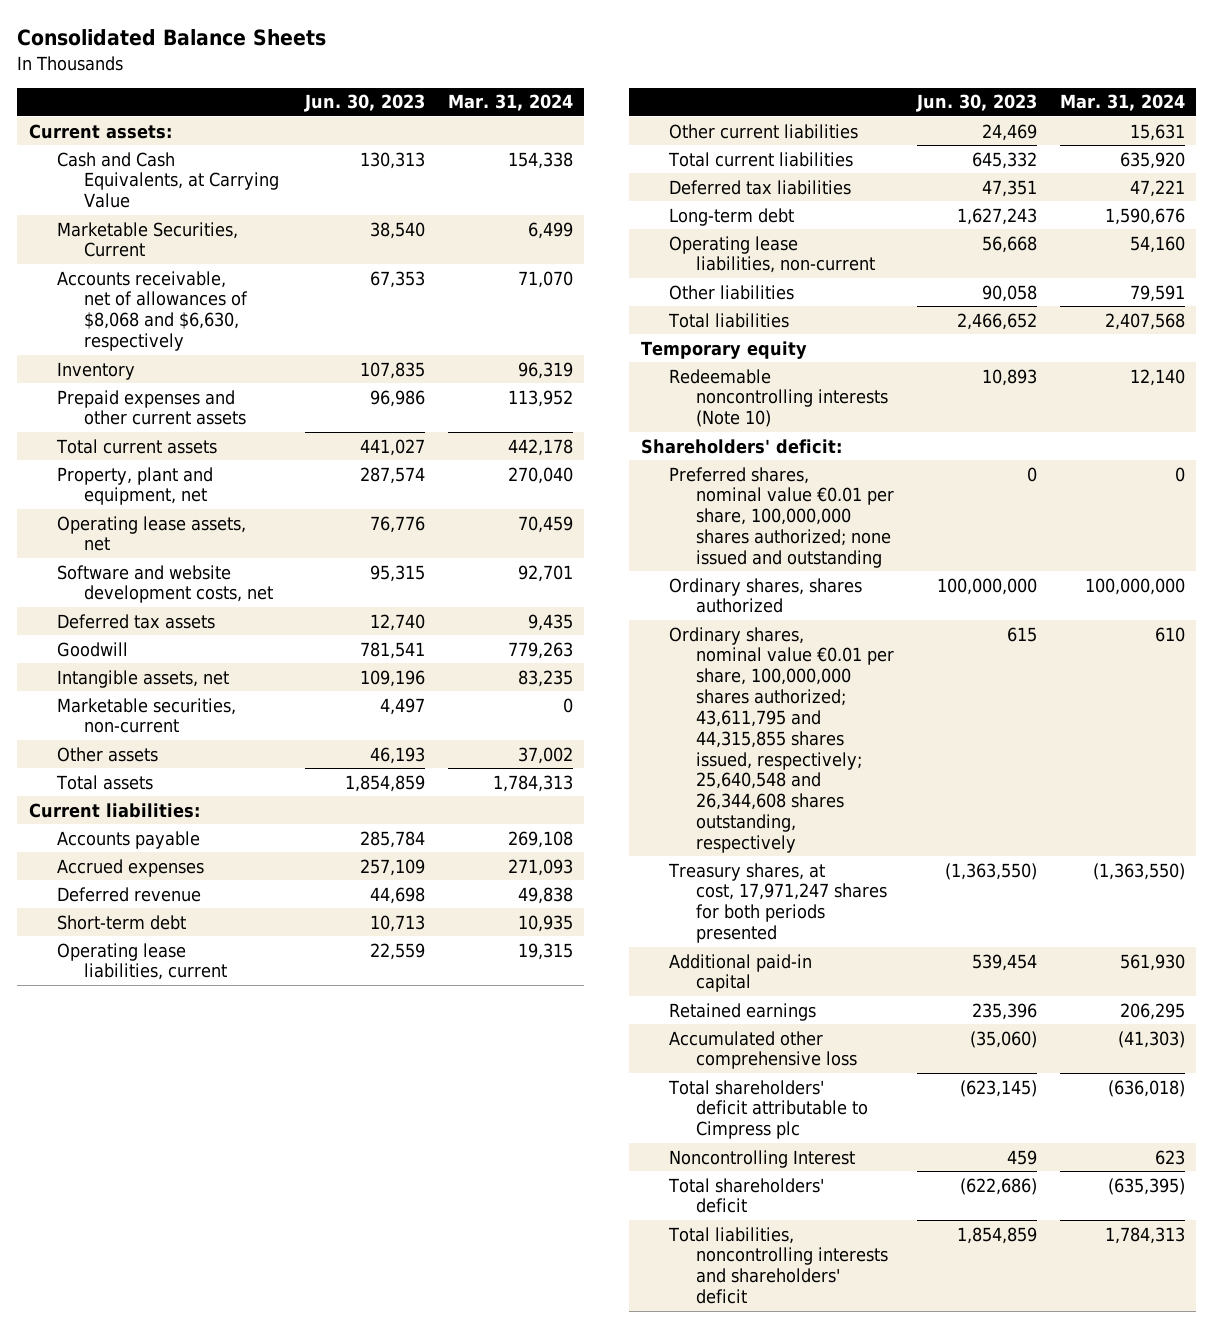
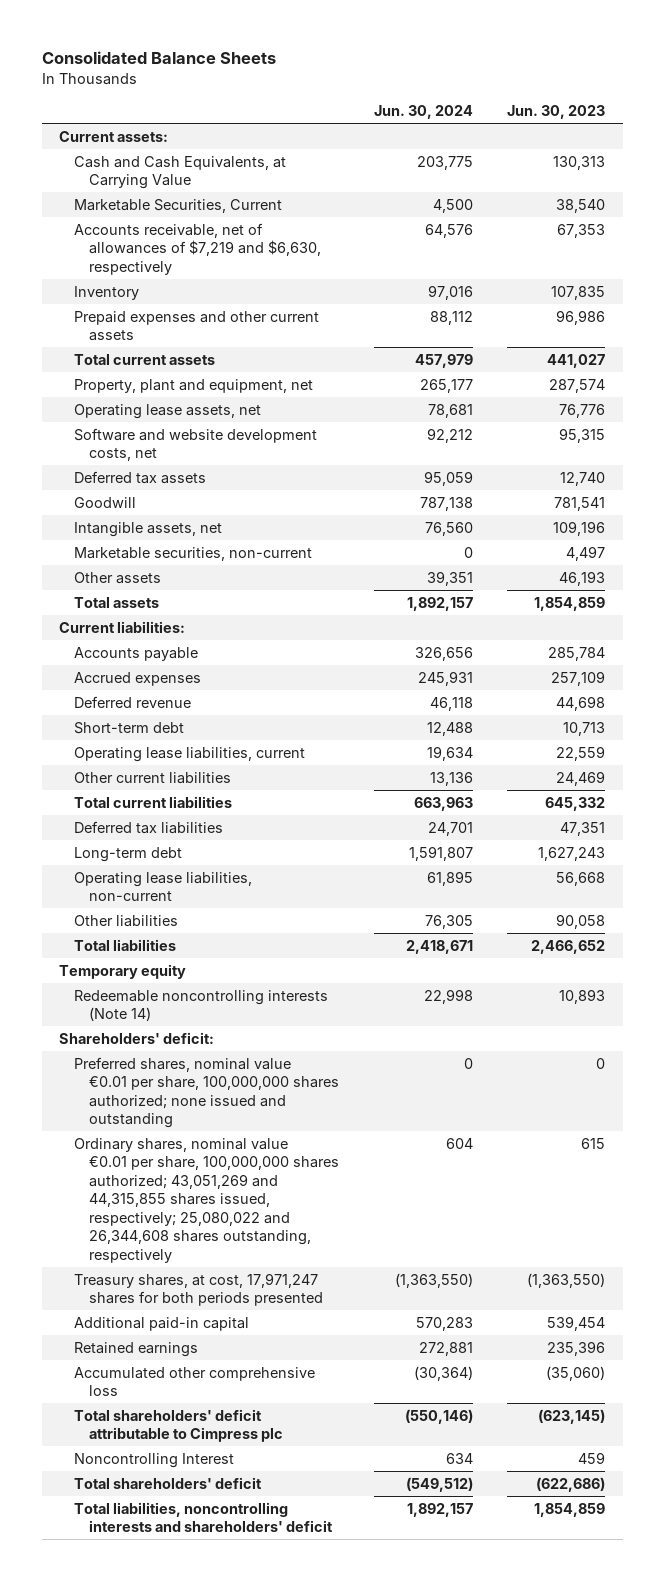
- | Jun. 30, 2023 | Mar. 31, 2024
+ | Jun. 30, 2024 | Jun. 30, 2023
- Accounts receivable, net of allowances of $8,068 and $6,630, respectively | 67,353 | 71,070
+ Accounts receivable, net of allowances of $7,219 and $6,630, respectively | 64,576 | 67,353
- Redeemable noncontrolling interests (Note 10) | 10,893 | 12,140
+ Redeemable noncontrolling interests (Note 14) | 22,998 | 10,893
- Ordinary shares, shares authorized | 100,000,000 | 100,000,000
- Ordinary shares, nominal value €0.01 per share, 100,000,000 shares authorized; 43,611,795 and 44,315,855 shares issued, respectively; 25,640,548 and 26,344,608 shares outstanding, respectively | 615 | 610
+ Ordinary shares, nominal value €0.01 per share, 100,000,000 shares authorized; 43,051,269 and 44,315,855 shares issued, respectively; 25,080,022 and 26,344,608 shares outstanding, respectively | 604 | 615

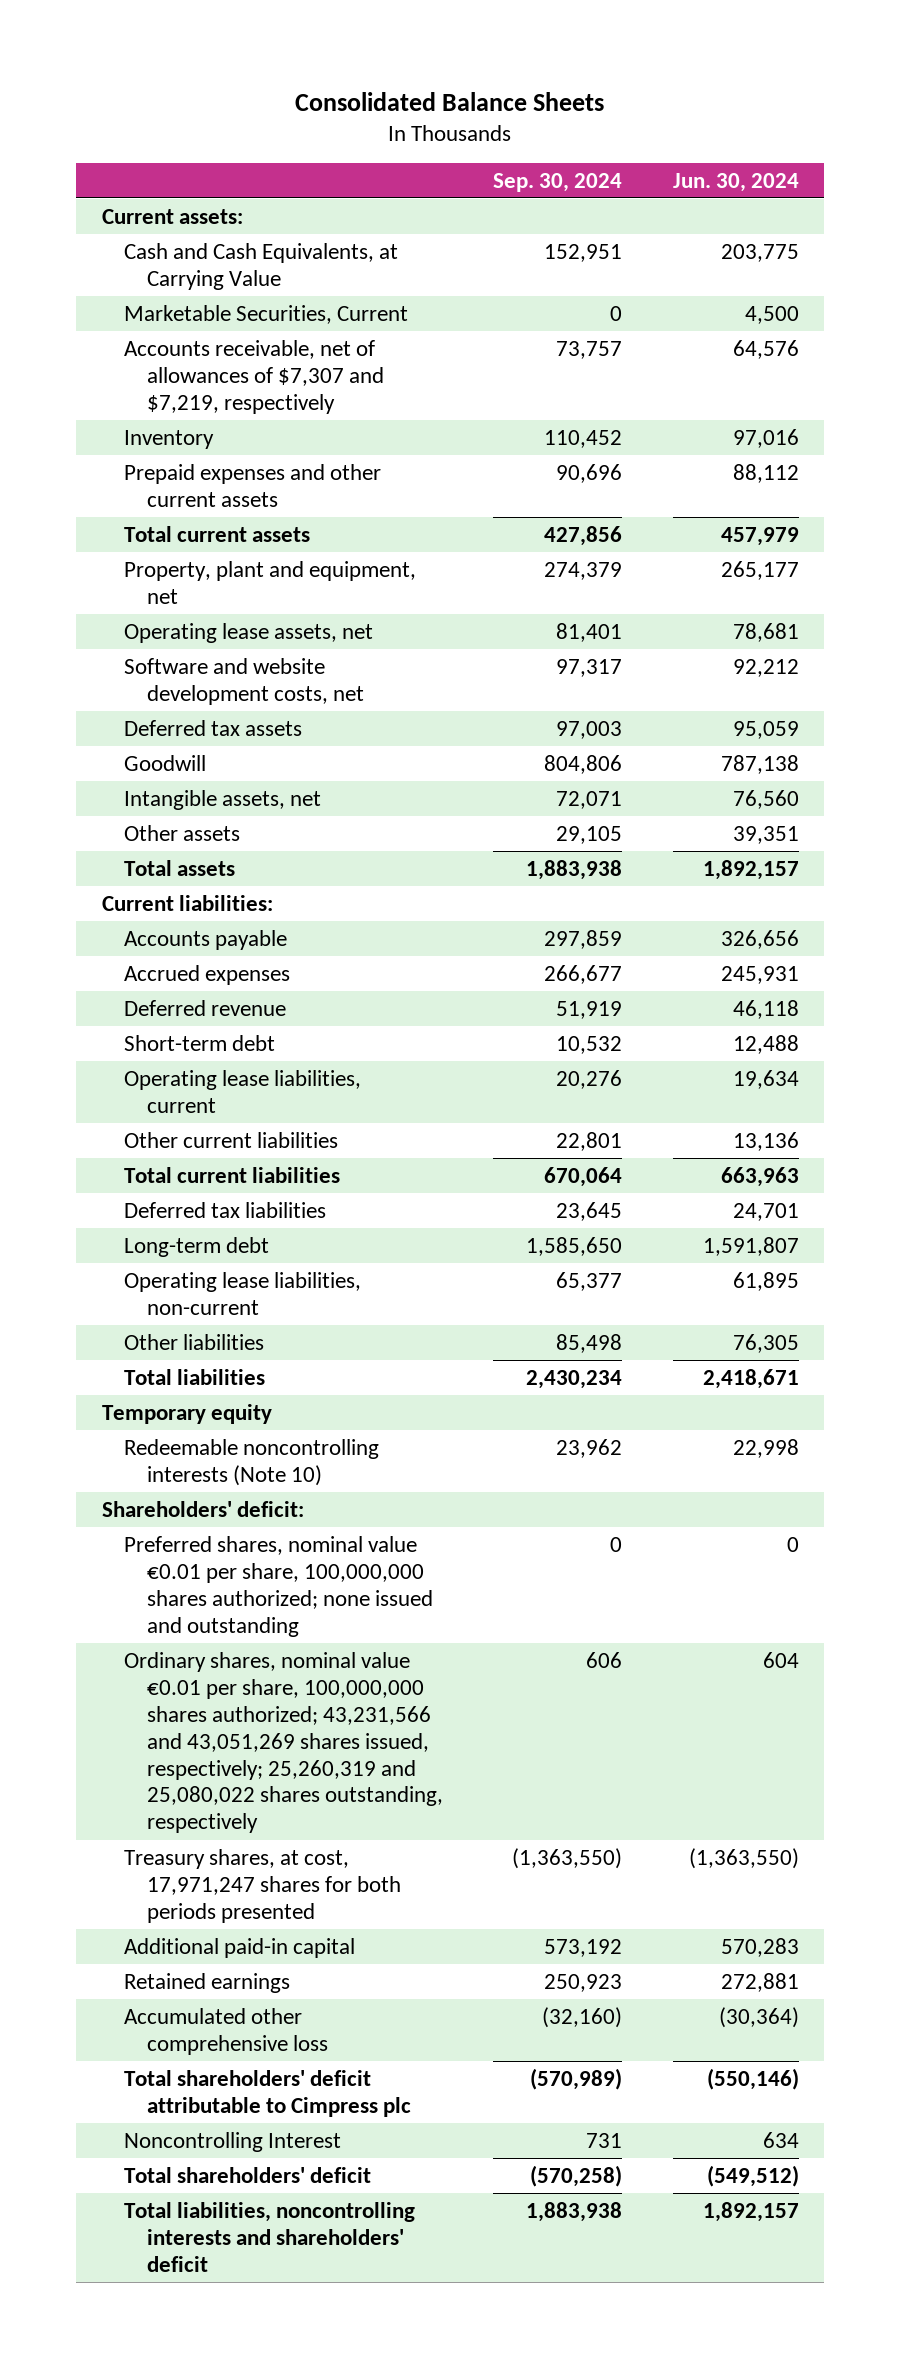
- | Jun. 30, 2024 | Jun. 30, 2023
+ | Sep. 30, 2024 | Jun. 30, 2024
- Accounts receivable, net of allowances of $7,219 and $6,630, respectively | 64,576 | 67,353
+ Accounts receivable, net of allowances of $7,307 and $7,219, respectively | 73,757 | 64,576
- Marketable securities, non-current | 0 | 4,497
- Redeemable noncontrolling interests (Note 14) | 22,998 | 10,893
+ Redeemable noncontrolling interests (Note 10) | 23,962 | 22,998
- Ordinary shares, nominal value €0.01 per share, 100,000,000 shares authorized; 43,051,269 and 44,315,855 shares issued, respectively; 25,080,022 and 26,344,608 shares outstanding, respectively | 604 | 615
+ Ordinary shares, nominal value €0.01 per share, 100,000,000 shares authorized; 43,231,566 and 43,051,269 shares issued, respectively; 25,260,319 and 25,080,022 shares outstanding, respectively | 606 | 604

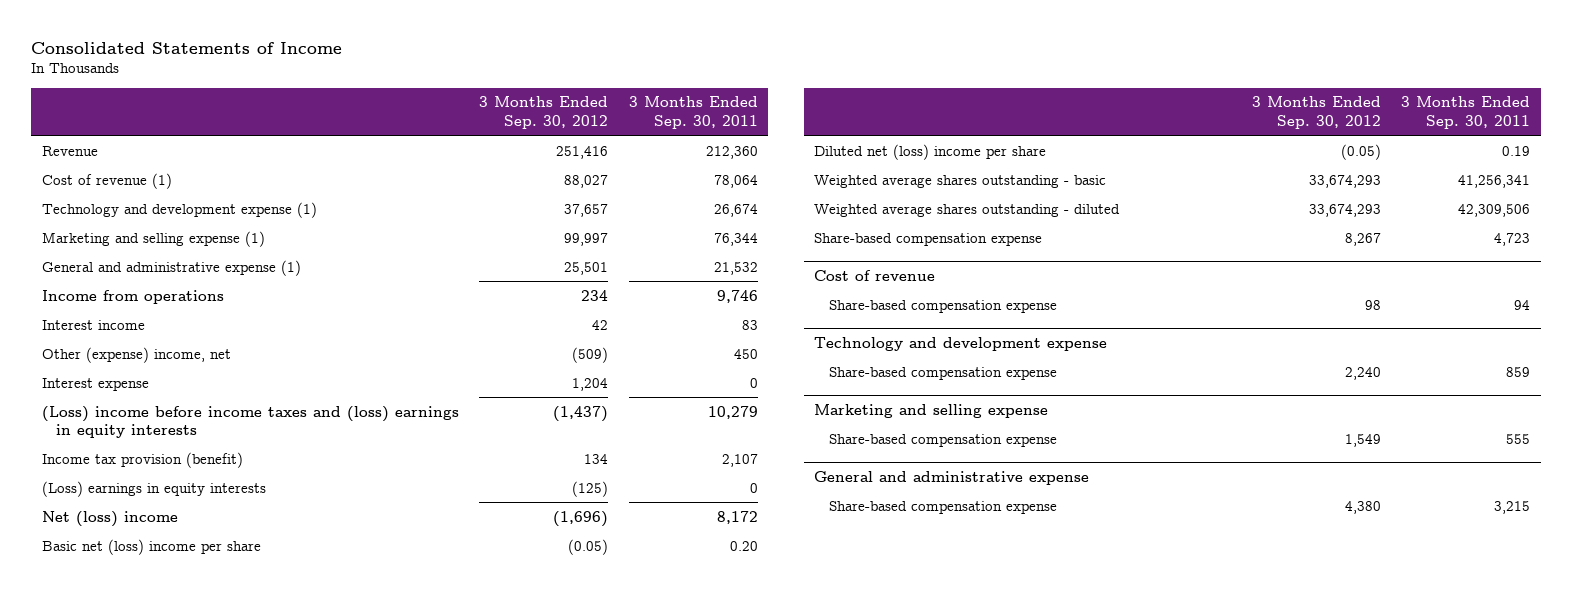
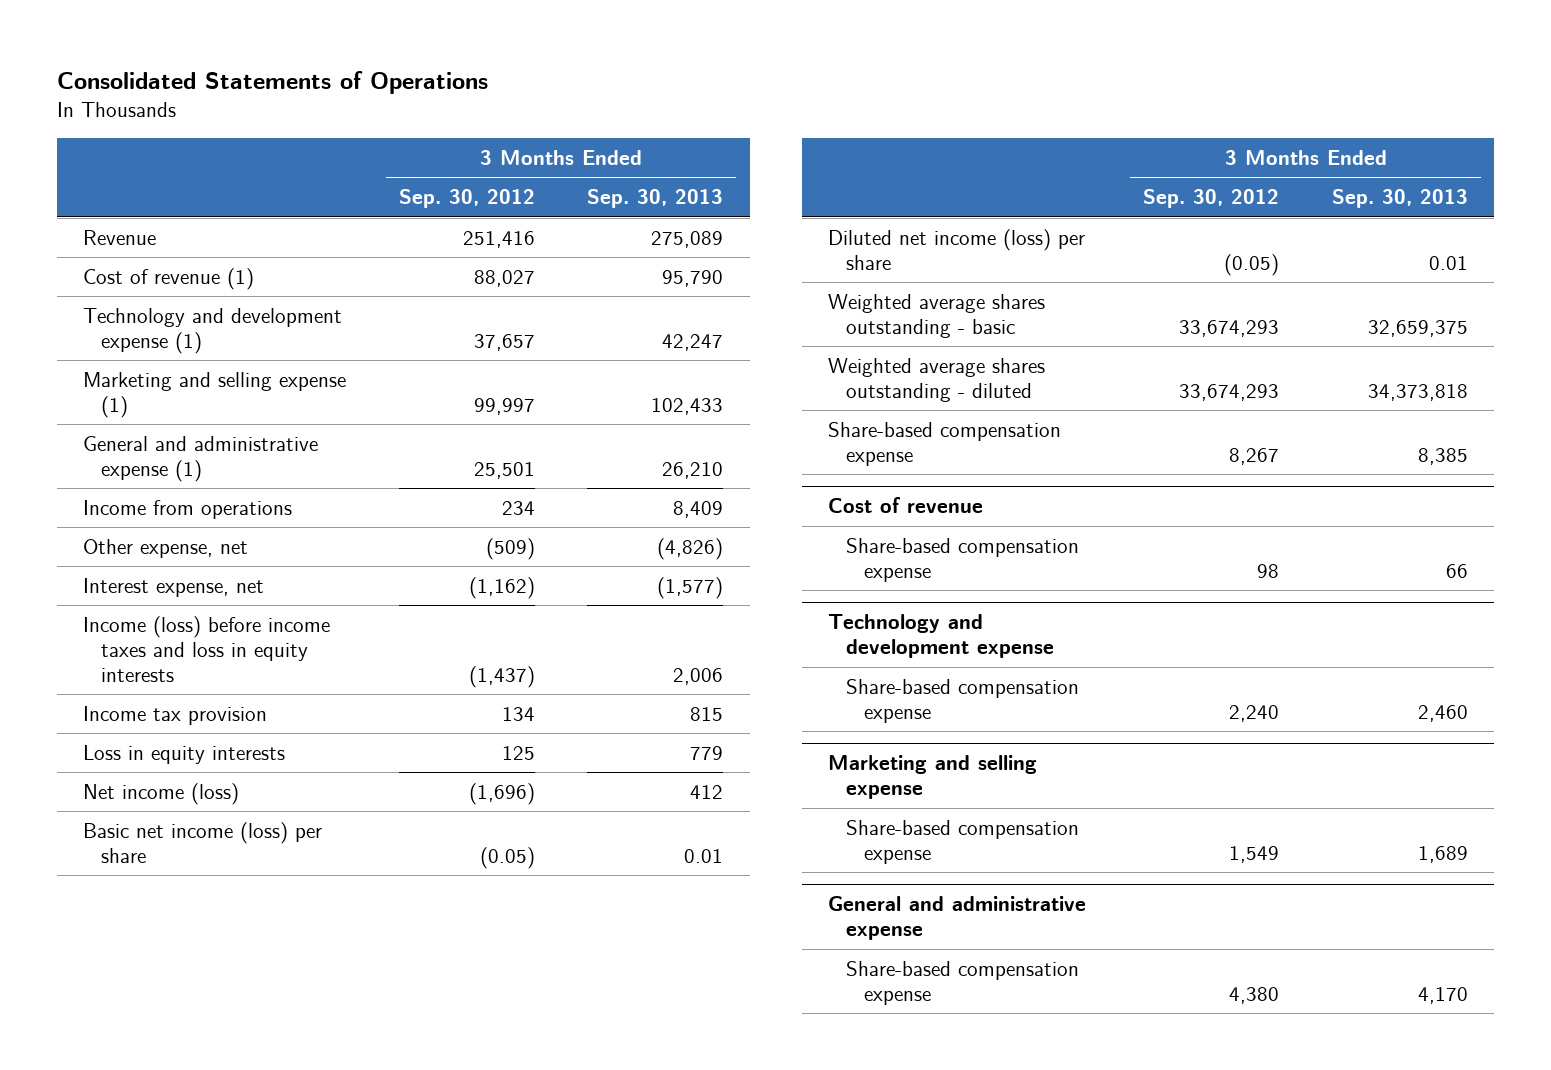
- Consolidated Statements of Income
+ Consolidated Statements of Operations
- | 3 Months Ended Sep. 30, 2012 | 3 Months Ended Sep. 30, 2011
+ | 3 Months Ended Sep. 30, 2012 | 3 Months Ended Sep. 30, 2013
- Interest income | 42 | 83
- Other (expense) income, net | (509) | 450
- Interest expense | 1,204 | 0
- (Loss) income before income taxes and (loss) earnings in equity interests | (1,437) | 10,279
- Income tax provision (benefit) | 134 | 2,107
- (Loss) earnings in equity interests | (125) | 0
- Net (loss) income | (1,696) | 8,172
- Basic net (loss) income per share | (0.05) | 0.20
- Diluted net (loss) income per share | (0.05) | 0.19
+ Other expense, net | (509) | (4,826)
+ Interest expense, net | (1,162) | (1,577)
+ Income (loss) before income taxes and loss in equity interests | (1,437) | 2,006
+ Income tax provision | 134 | 815
+ Loss in equity interests | 125 | 779
+ Net income (loss) | (1,696) | 412
+ Basic net income (loss) per share | (0.05) | 0.01
+ Diluted net income (loss) per share | (0.05) | 0.01

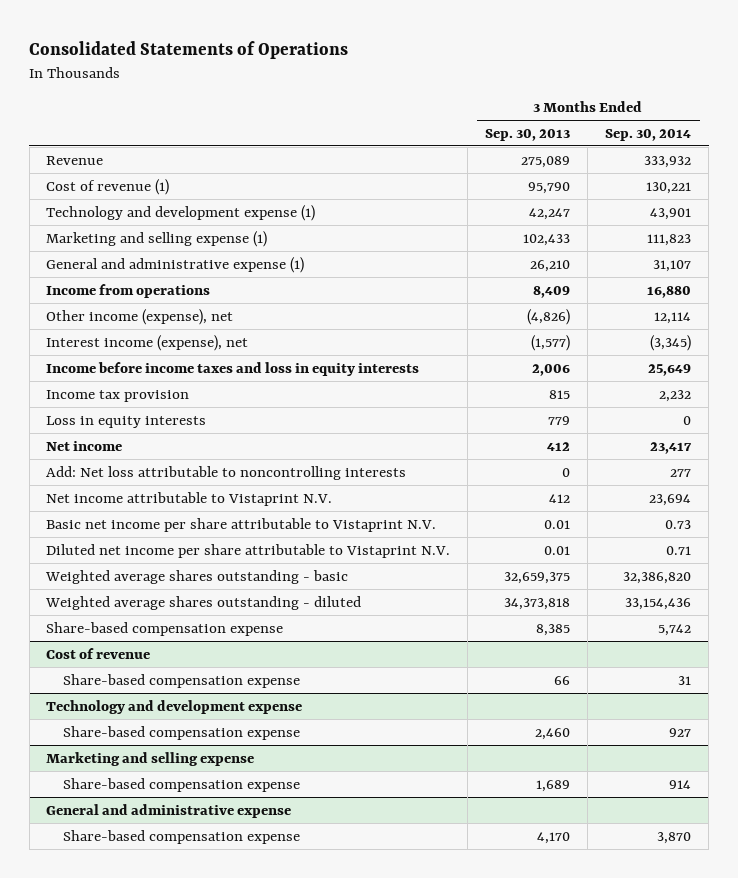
- | 3 Months Ended Sep. 30, 2012 | 3 Months Ended Sep. 30, 2013
+ | 3 Months Ended Sep. 30, 2013 | 3 Months Ended Sep. 30, 2014
- Other expense, net | (509) | (4,826)
- Interest expense, net | (1,162) | (1,577)
- Income (loss) before income taxes and loss in equity interests | (1,437) | 2,006
+ Other income (expense), net | (4,826) | 12,114
+ Interest income (expense), net | (1,577) | (3,345)
+ Income before income taxes and loss in equity interests | 2,006 | 25,649
- Net income (loss) | (1,696) | 412
- Basic net income (loss) per share | (0.05) | 0.01
- Diluted net income (loss) per share | (0.05) | 0.01
+ Net income | 412 | 23,417
+ Add: Net loss attributable to noncontrolling interests | 0 | 277
+ Net income attributable to Vistaprint N.V. | 412 | 23,694
+ Basic net income per share attributable to Vistaprint N.V. | 0.01 | 0.73
+ Diluted net income per share attributable to Vistaprint N.V. | 0.01 | 0.71

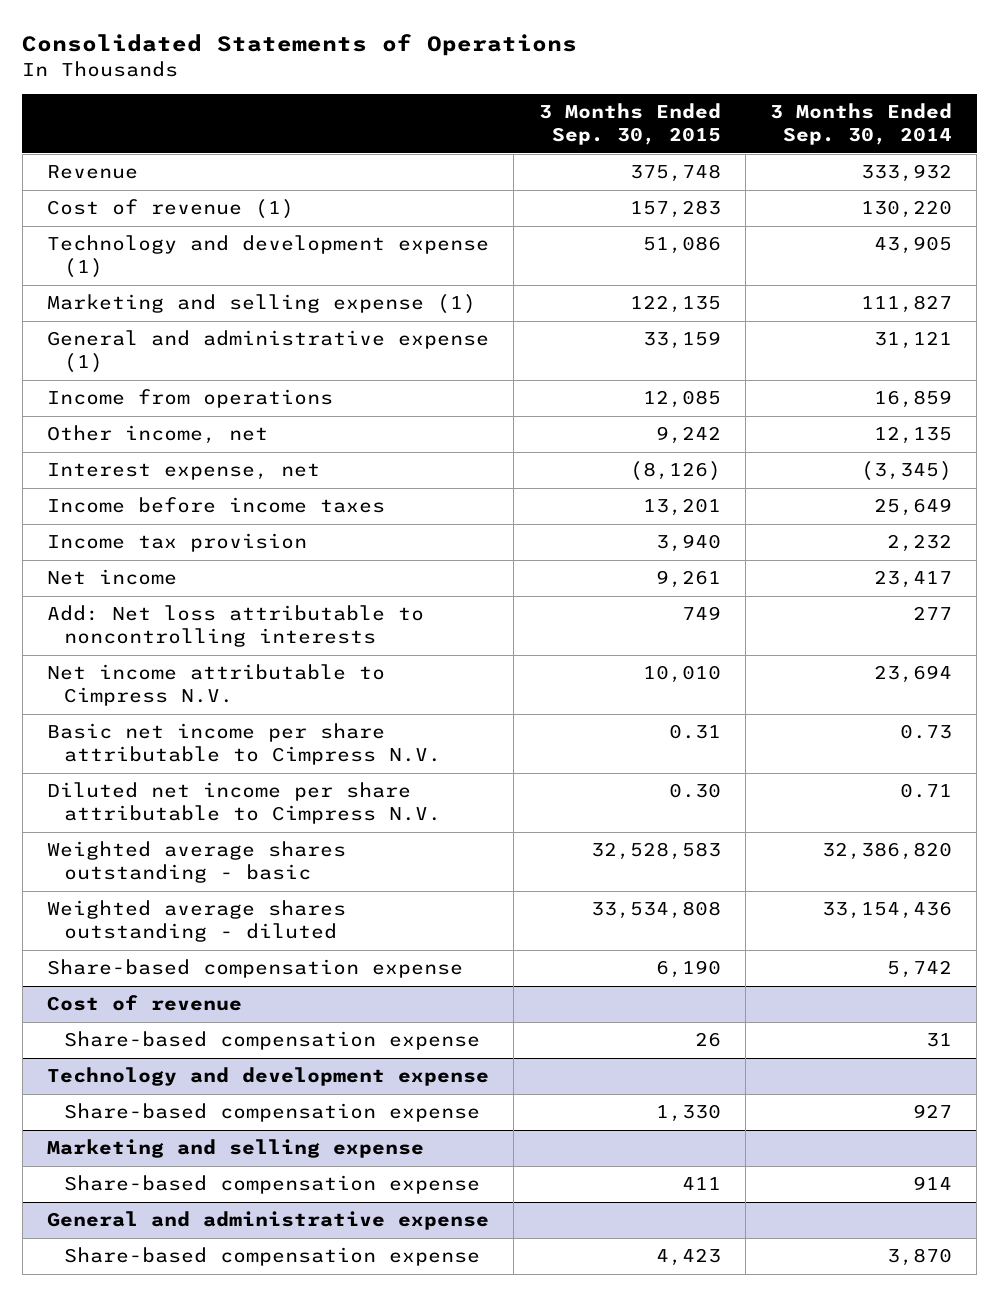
- | 3 Months Ended Sep. 30, 2013 | 3 Months Ended Sep. 30, 2014
+ | 3 Months Ended Sep. 30, 2015 | 3 Months Ended Sep. 30, 2014
- Cost of revenue (1) | 95,790 | 130,221
- Technology and development expense (1) | 42,247 | 43,901
- Marketing and selling expense (1) | 102,433 | 111,823
- General and administrative expense (1) | 26,210 | 31,107
- Income from operations | 8,409 | 16,880
- Other income (expense), net | (4,826) | 12,114
- Interest income (expense), net | (1,577) | (3,345)
- Income before income taxes and loss in equity interests | 2,006 | 25,649
+ Cost of revenue (1) | 157,283 | 130,220
+ Technology and development expense (1) | 51,086 | 43,905
+ Marketing and selling expense (1) | 122,135 | 111,827
+ General and administrative expense (1) | 33,159 | 31,121
+ Income from operations | 12,085 | 16,859
+ Other income, net | 9,242 | 12,135
+ Interest expense, net | (8,126) | (3,345)
+ Income before income taxes | 13,201 | 25,649
- Loss in equity interests | 779 | 0
- Net income attributable to Vistaprint N.V. | 412 | 23,694
- Basic net income per share attributable to Vistaprint N.V. | 0.01 | 0.73
- Diluted net income per share attributable to Vistaprint N.V. | 0.01 | 0.71
+ Net income attributable to Cimpress N.V. | 10,010 | 23,694
+ Basic net income per share attributable to Cimpress N.V. | 0.31 | 0.73
+ Diluted net income per share attributable to Cimpress N.V. | 0.30 | 0.71

